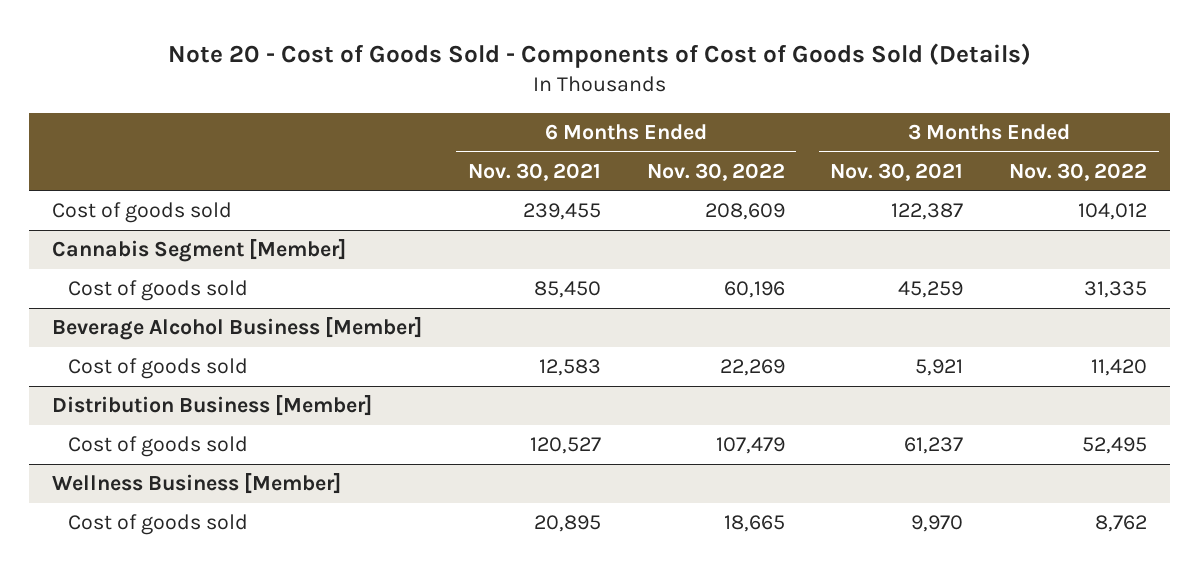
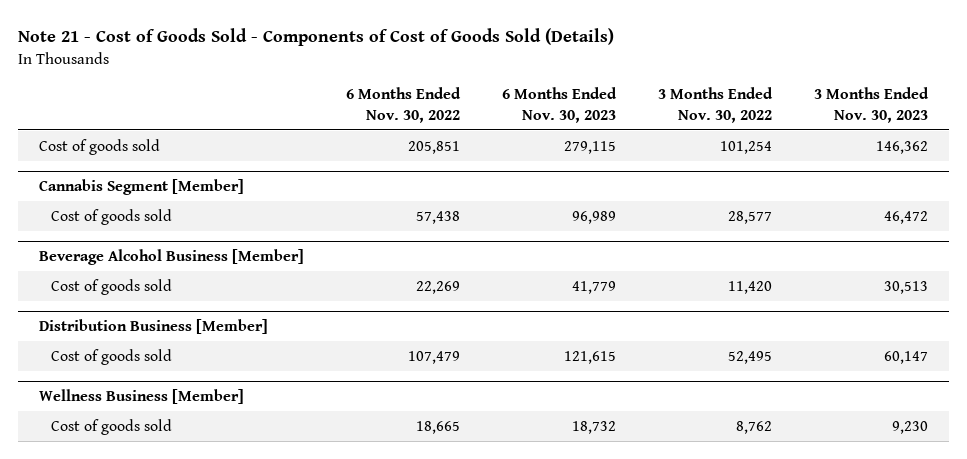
- Note 20 - Cost of Goods Sold - Components of Cost of Goods Sold (Details)
+ Note 21 - Cost of Goods Sold - Components of Cost of Goods Sold (Details)
- | 6 Months Ended Nov. 30, 2021 | 6 Months Ended Nov. 30, 2022 | 3 Months Ended Nov. 30, 2021 | 3 Months Ended Nov. 30, 2022
+ | 6 Months Ended Nov. 30, 2022 | 6 Months Ended Nov. 30, 2023 | 3 Months Ended Nov. 30, 2022 | 3 Months Ended Nov. 30, 2023
- Cost of goods sold | 239,455 | 208,609 | 122,387 | 104,012
+ Cost of goods sold | 205,851 | 279,115 | 101,254 | 146,362
@ Cannabis Segment [Member]
- Cost of goods sold | 85,450 | 60,196 | 45,259 | 31,335
+ Cost of goods sold | 57,438 | 96,989 | 28,577 | 46,472

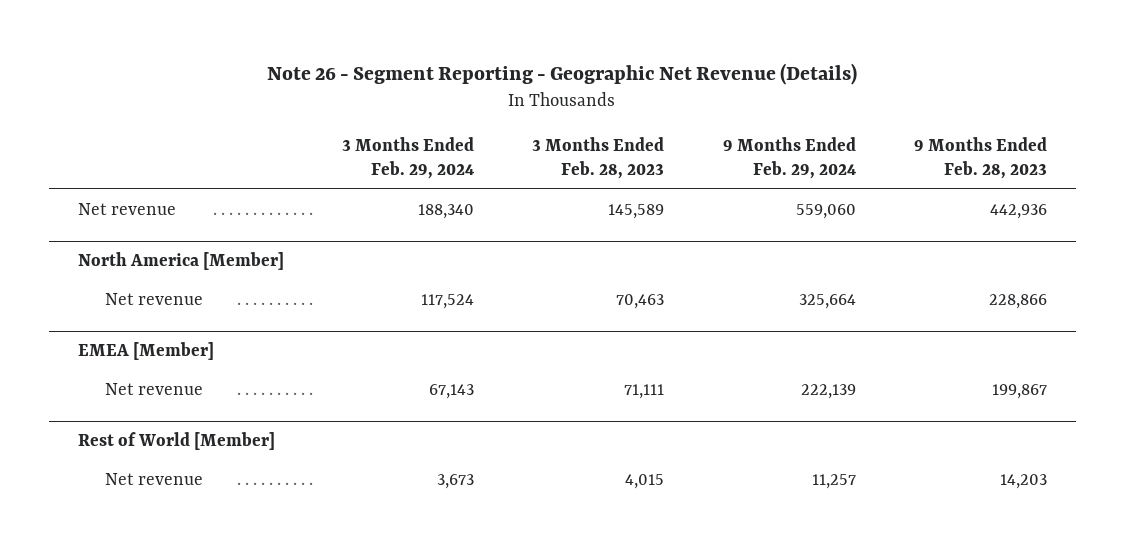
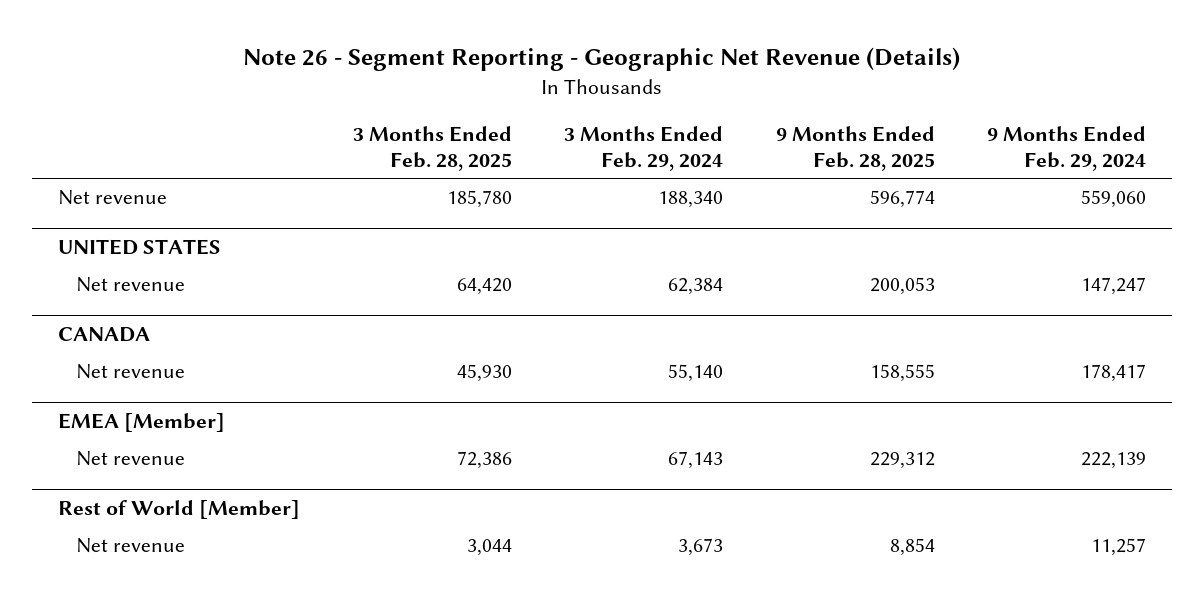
- | 3 Months Ended Feb. 29, 2024 | 3 Months Ended Feb. 28, 2023 | 9 Months Ended Feb. 29, 2024 | 9 Months Ended Feb. 28, 2023
+ | 3 Months Ended Feb. 28, 2025 | 3 Months Ended Feb. 29, 2024 | 9 Months Ended Feb. 28, 2025 | 9 Months Ended Feb. 29, 2024
- North America [Member]
- Net revenue | 117,524 | 70,463 | 325,664 | 228,866
+ UNITED STATES
+ Net revenue | 64,420 | 62,384 | 200,053 | 147,247
+ CANADA
+ Net revenue | 45,930 | 55,140 | 158,555 | 178,417

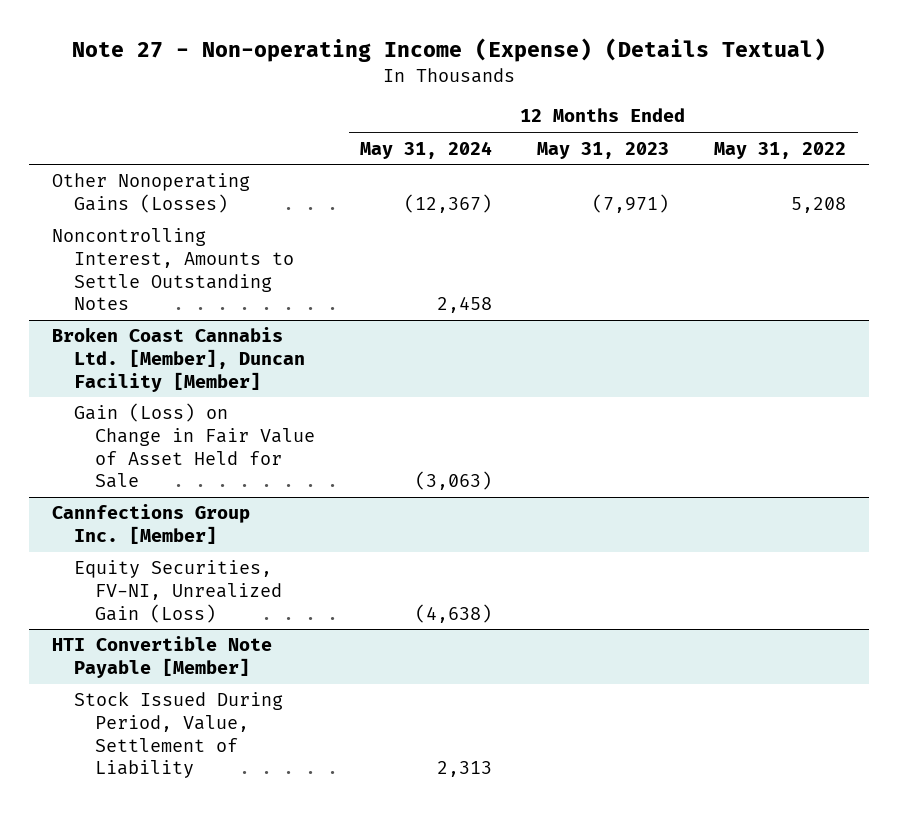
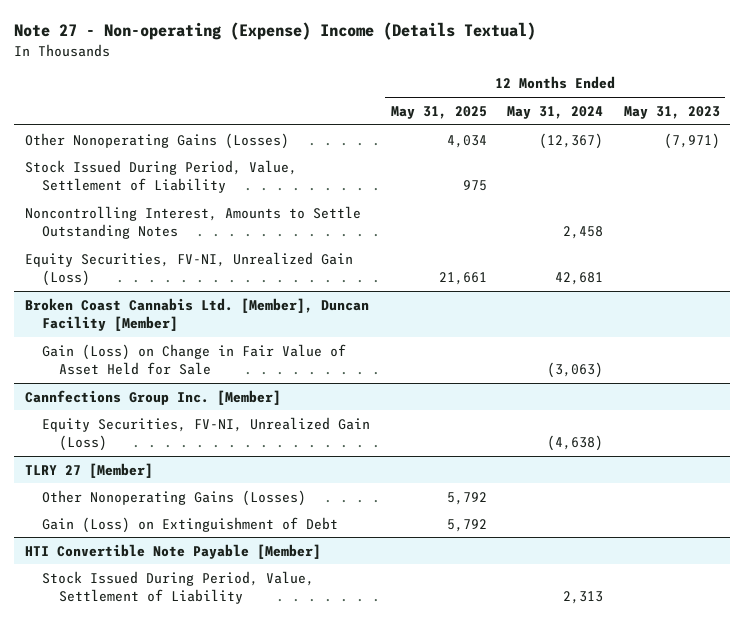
- Note 27 - Non-operating Income (Expense) (Details Textual)
+ Note 27 - Non-operating (Expense) Income (Details Textual)
- | 12 Months Ended May 31, 2024 | 12 Months Ended May 31, 2023 | 12 Months Ended May 31, 2022
+ | 12 Months Ended May 31, 2025 | 12 Months Ended May 31, 2024 | 12 Months Ended May 31, 2023
+ Stock Issued During Period, Value, Settlement of Liability | 975 | |
+ Equity Securities, FV-NI, Unrealized Gain (Loss) | 21,661 | 42,681 |
+ TLRY 27 [Member]
+ Other Nonoperating Gains (Losses) | 5,792 | |
+ Gain (Loss) on Extinguishment of Debt | 5,792 | |

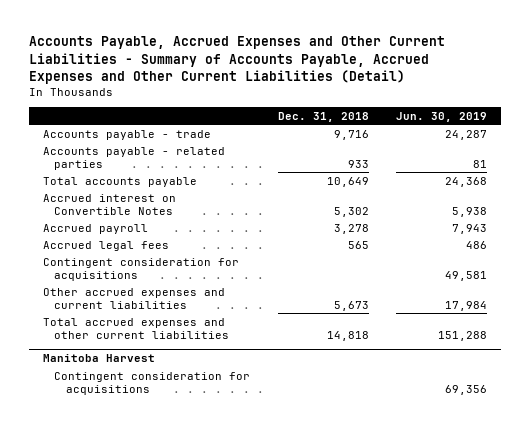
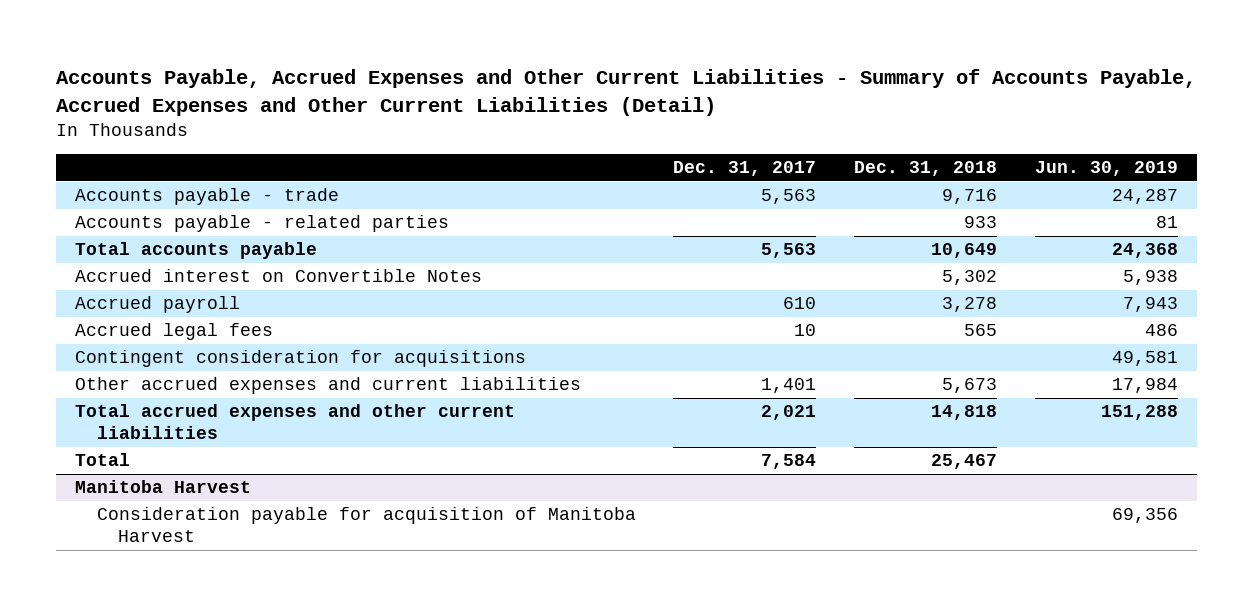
- | Dec. 31, 2018 | Jun. 30, 2019
+ | Dec. 31, 2017 | Dec. 31, 2018 | Jun. 30, 2019
+ Total | 7,584 | 25,467 |
@ Manitoba Harvest
- Contingent consideration for acquisitions | | 69,356
+ Consideration payable for acquisition of Manitoba Harvest | | | 69,356

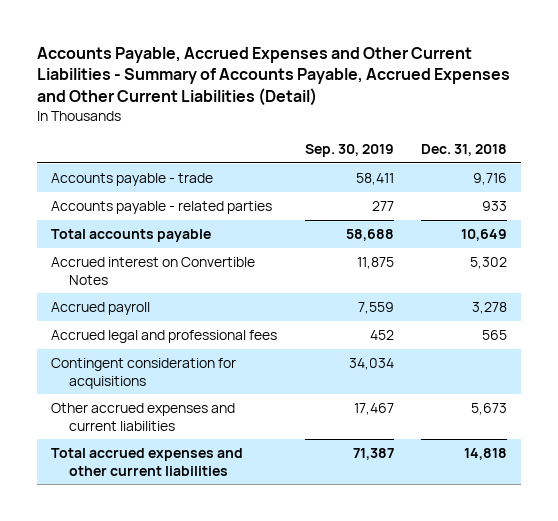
- | Dec. 31, 2017 | Dec. 31, 2018 | Jun. 30, 2019
+ | Sep. 30, 2019 | Dec. 31, 2018
- Accrued legal fees | 10 | 565 | 486
+ Accrued legal and professional fees | 452 | 565
- Total | 7,584 | 25,467 |
- Manitoba Harvest
- Consideration payable for acquisition of Manitoba Harvest | | | 69,356

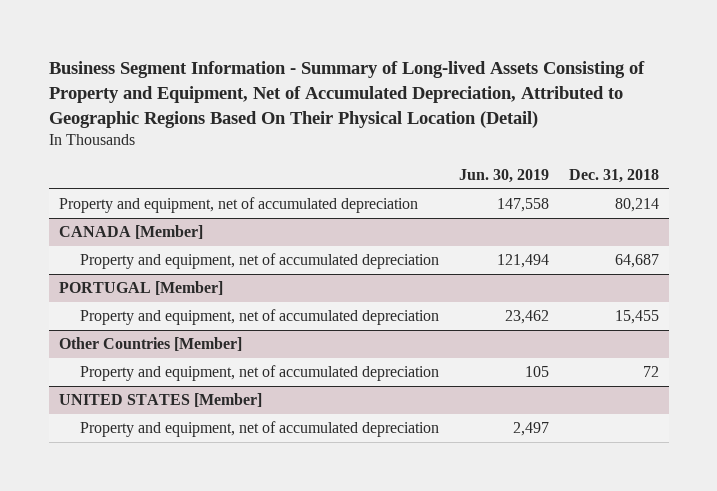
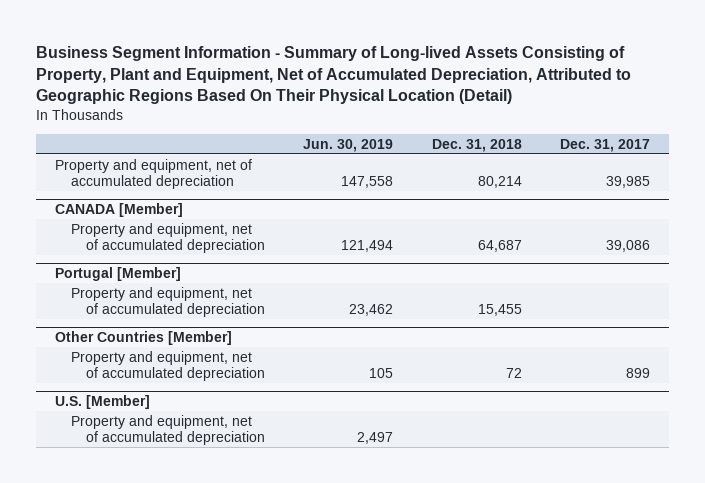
- Business Segment Information - Summary of Long-lived Assets Consisting of Property and Equipment, Net of Accumulated Depreciation, Attributed to Geographic Regions Based On Their Physical Location (Detail)
+ Business Segment Information - Summary of Long-lived Assets Consisting of Property, Plant and Equipment, Net of Accumulated Depreciation, Attributed to Geographic Regions Based On Their Physical Location (Detail)
- | Jun. 30, 2019 | Dec. 31, 2018
+ | Jun. 30, 2019 | Dec. 31, 2018 | Dec. 31, 2017
- PORTUGAL [Member]
+ Portugal [Member]
- UNITED STATES [Member]
+ U.S. [Member]

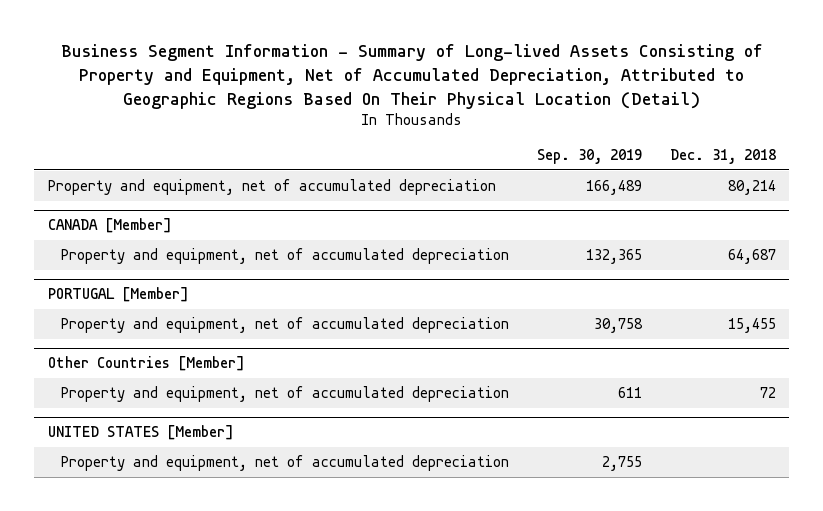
- Business Segment Information - Summary of Long-lived Assets Consisting of Property, Plant and Equipment, Net of Accumulated Depreciation, Attributed to Geographic Regions Based On Their Physical Location (Detail)
+ Business Segment Information - Summary of Long-lived Assets Consisting of Property and Equipment, Net of Accumulated Depreciation, Attributed to Geographic Regions Based On Their Physical Location (Detail)
- | Jun. 30, 2019 | Dec. 31, 2018 | Dec. 31, 2017
+ | Sep. 30, 2019 | Dec. 31, 2018
- Portugal [Member]
+ PORTUGAL [Member]
- U.S. [Member]
+ UNITED STATES [Member]

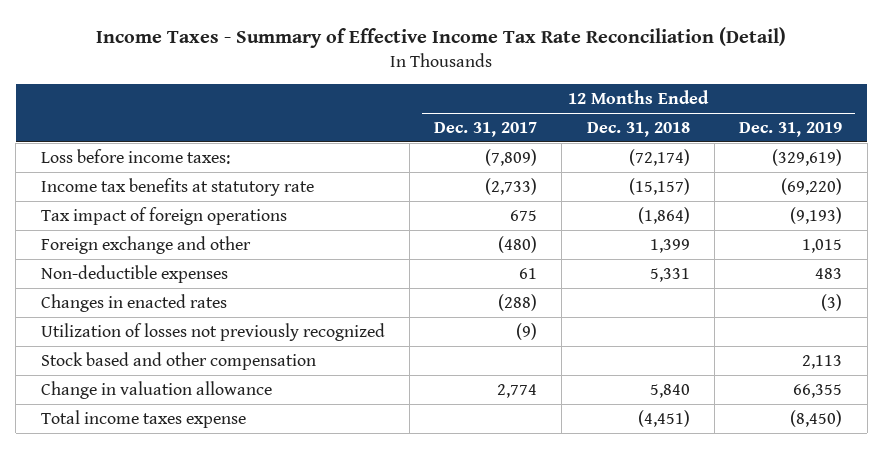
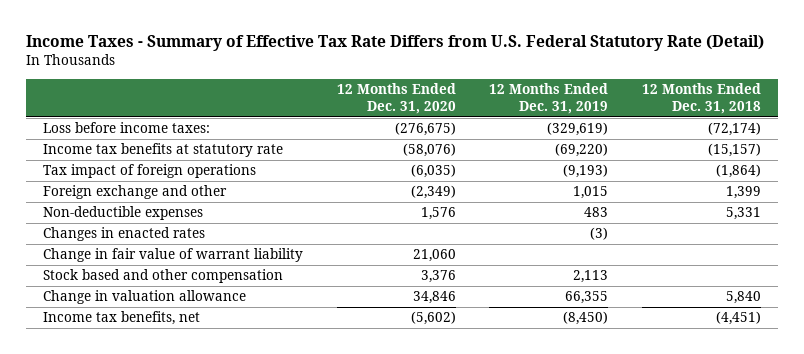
- Income Taxes - Summary of Effective Income Tax Rate Reconciliation (Detail)
+ Income Taxes - Summary of Effective Tax Rate Differs from U.S. Federal Statutory Rate (Detail)
- | 12 Months Ended Dec. 31, 2017 | 12 Months Ended Dec. 31, 2018 | 12 Months Ended Dec. 31, 2019
+ | 12 Months Ended Dec. 31, 2020 | 12 Months Ended Dec. 31, 2019 | 12 Months Ended Dec. 31, 2018
- Utilization of losses not previously recognized | (9) | |
+ Change in fair value of warrant liability | 21,060 | |
- Total income taxes expense | | (4,451) | (8,450)
+ Income tax benefits, net | (5,602) | (8,450) | (4,451)

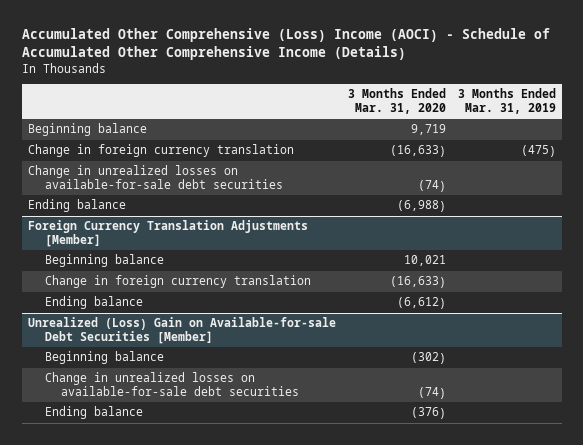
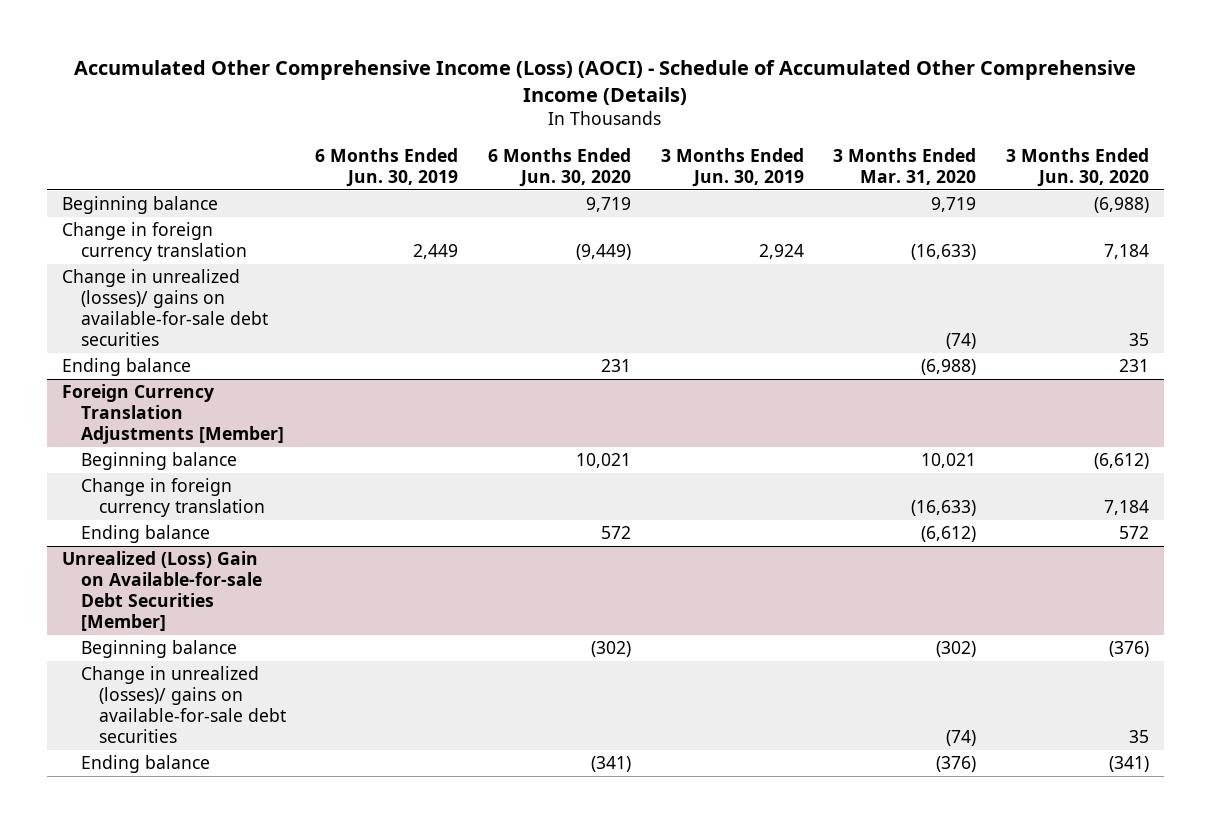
- Accumulated Other Comprehensive (Loss) Income (AOCI) - Schedule of Accumulated Other Comprehensive Income (Details)
+ Accumulated Other Comprehensive Income (Loss) (AOCI) - Schedule of Accumulated Other Comprehensive Income (Details)
- | 3 Months Ended Mar. 31, 2020 | 3 Months Ended Mar. 31, 2019
+ | 6 Months Ended Jun. 30, 2019 | 6 Months Ended Jun. 30, 2020 | 3 Months Ended Jun. 30, 2019 | 3 Months Ended Mar. 31, 2020 | 3 Months Ended Jun. 30, 2020
- Change in unrealized losses on available-for-sale debt securities | (74) |
+ Change in unrealized (losses)/ gains on available-for-sale debt securities | | | | (74) | 35
@ Unrealized (Loss) Gain on Available-for-sale Debt Securities [Member]
- Change in unrealized losses on available-for-sale debt securities | (74) |
+ Change in unrealized (losses)/ gains on available-for-sale debt securities | | | | (74) | 35

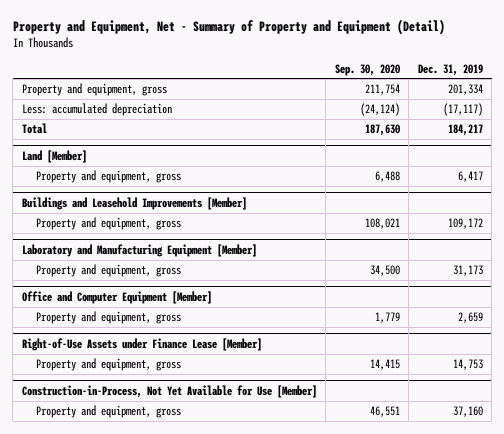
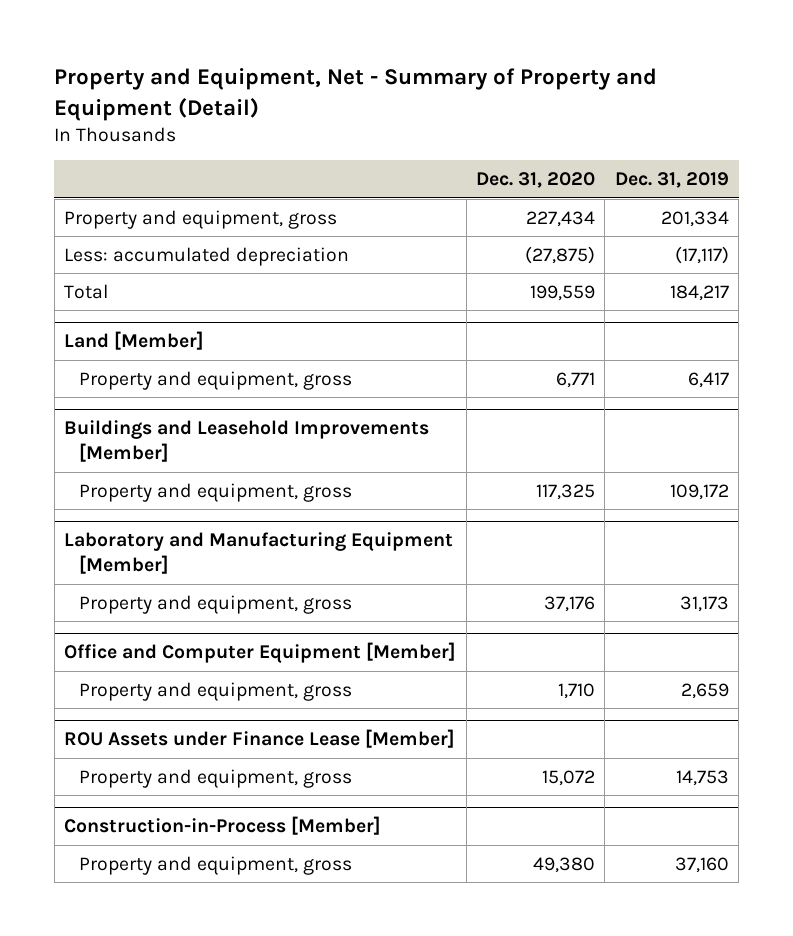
- | Sep. 30, 2020 | Dec. 31, 2019
+ | Dec. 31, 2020 | Dec. 31, 2019
- Right-of-Use Assets under Finance Lease [Member]
+ ROU Assets under Finance Lease [Member]
- Construction-in-Process, Not Yet Available for Use [Member]
+ Construction-in-Process [Member]

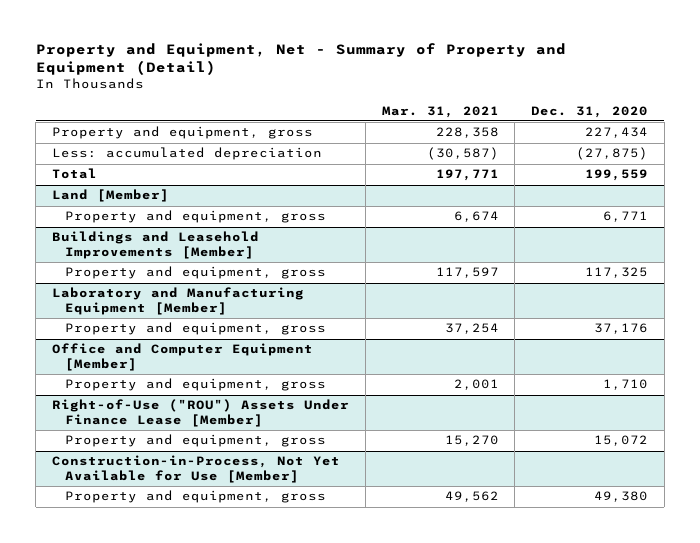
- | Dec. 31, 2020 | Dec. 31, 2019
+ | Mar. 31, 2021 | Dec. 31, 2020
- ROU Assets under Finance Lease [Member]
+ Right-of-Use ("ROU") Assets Under Finance Lease [Member]
- Construction-in-Process [Member]
+ Construction-in-Process, Not Yet Available for Use [Member]

